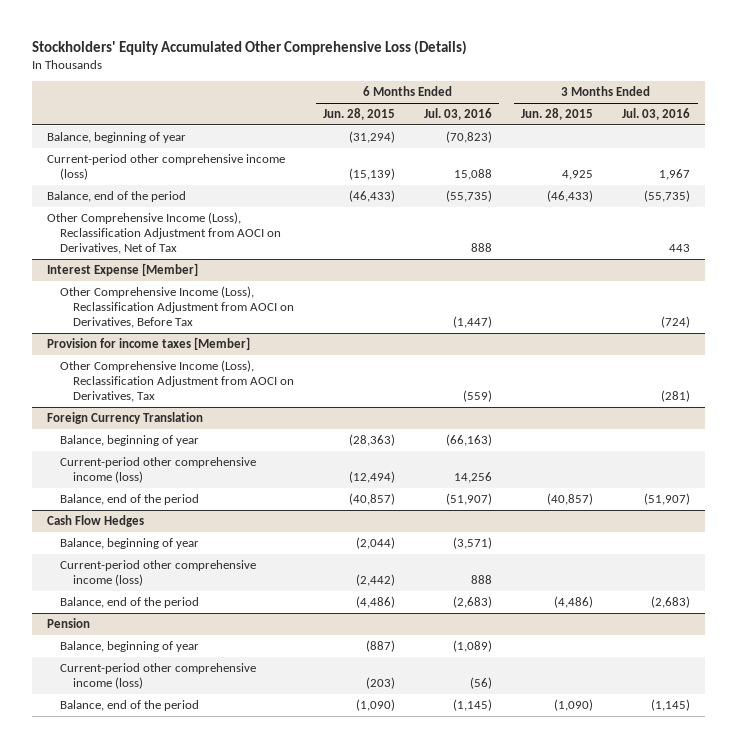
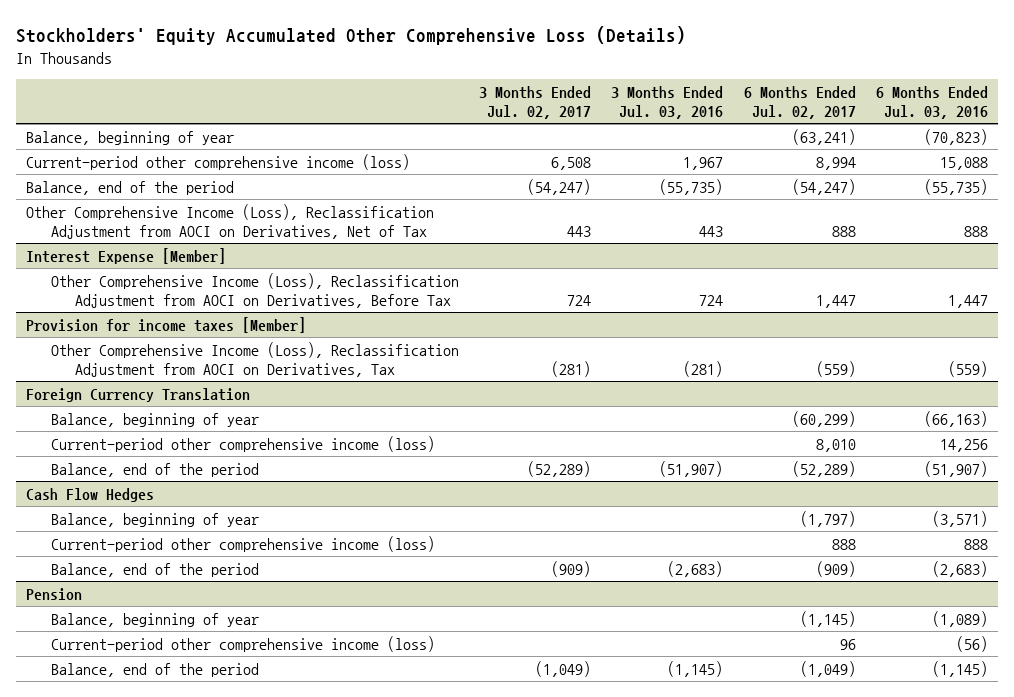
- | 6 Months Ended Jun. 28, 2015 | 6 Months Ended Jul. 03, 2016 | 3 Months Ended Jun. 28, 2015 | 3 Months Ended Jul. 03, 2016
+ | 3 Months Ended Jul. 02, 2017 | 3 Months Ended Jul. 03, 2016 | 6 Months Ended Jul. 02, 2017 | 6 Months Ended Jul. 03, 2016
@ Interest Expense [Member]
- Other Comprehensive Income (Loss), Reclassification Adjustment from AOCI on Derivatives, Before Tax | | (1,447) | | (724)
+ Other Comprehensive Income (Loss), Reclassification Adjustment from AOCI on Derivatives, Before Tax | 724 | 724 | 1,447 | 1,447

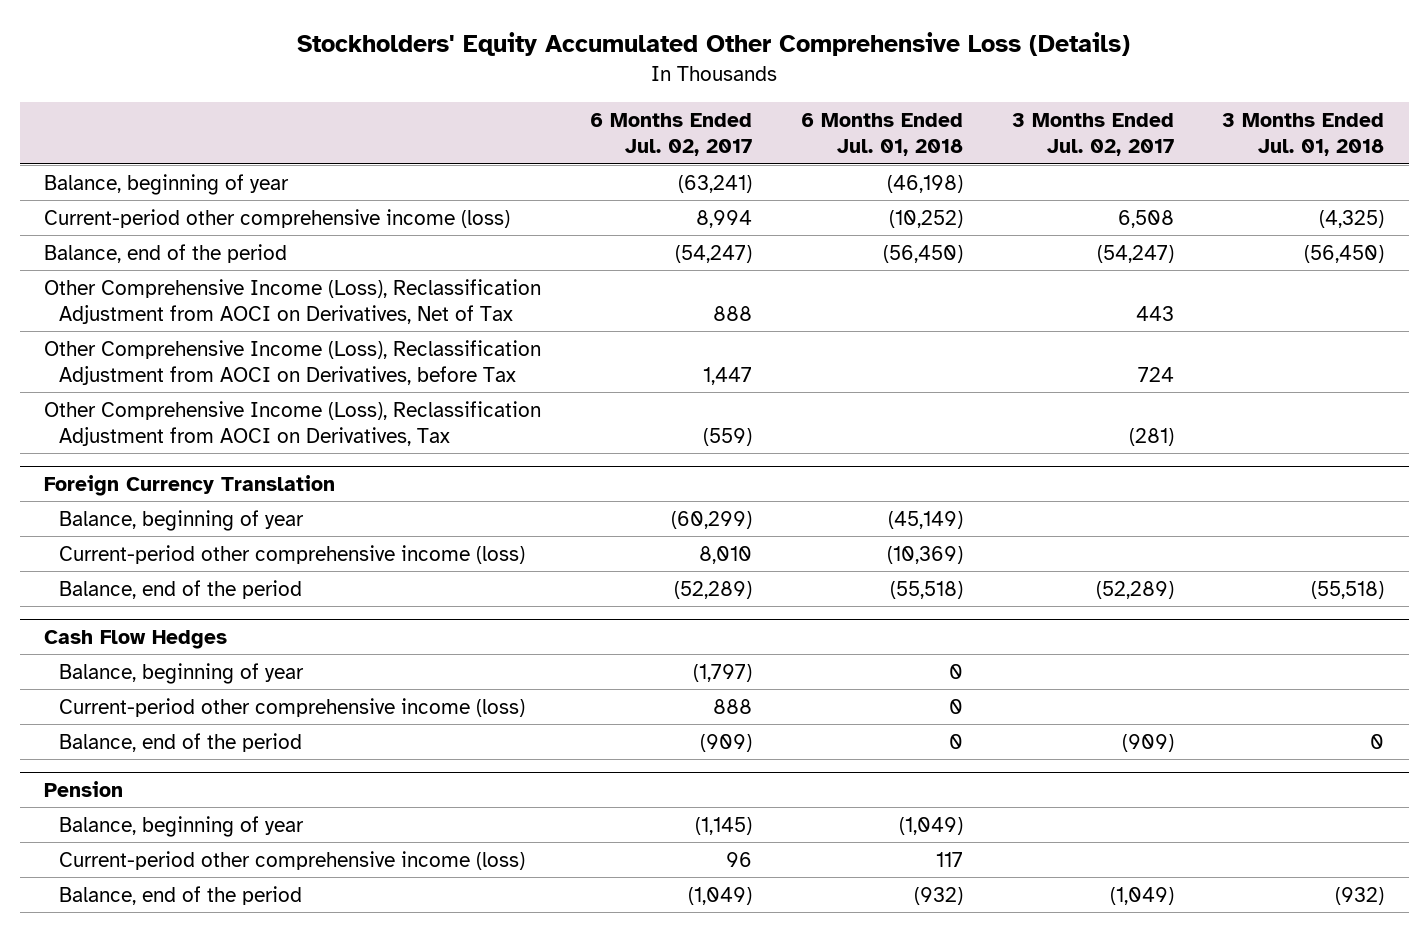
- | 3 Months Ended Jul. 02, 2017 | 3 Months Ended Jul. 03, 2016 | 6 Months Ended Jul. 02, 2017 | 6 Months Ended Jul. 03, 2016
+ | 6 Months Ended Jul. 02, 2017 | 6 Months Ended Jul. 01, 2018 | 3 Months Ended Jul. 02, 2017 | 3 Months Ended Jul. 01, 2018
- Interest Expense [Member]
- Other Comprehensive Income (Loss), Reclassification Adjustment from AOCI on Derivatives, Before Tax | 724 | 724 | 1,447 | 1,447
- Provision for income taxes [Member]
+ Other Comprehensive Income (Loss), Reclassification Adjustment from AOCI on Derivatives, before Tax | 1,447 | | 724 |

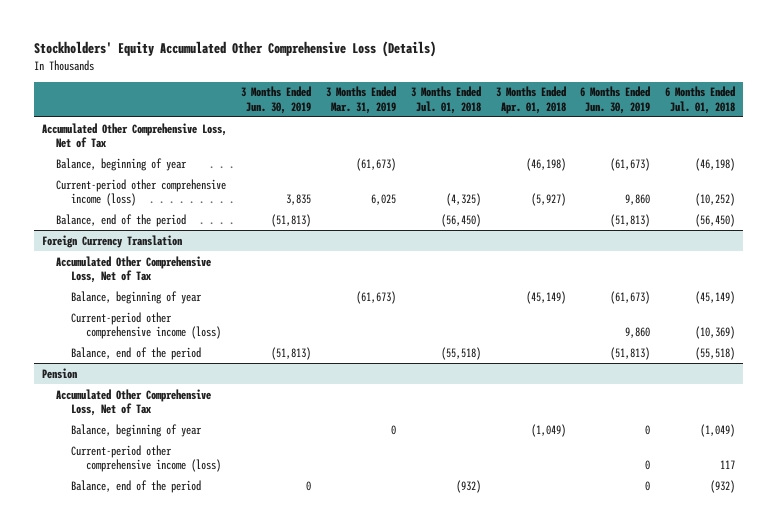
- | 6 Months Ended Jul. 02, 2017 | 6 Months Ended Jul. 01, 2018 | 3 Months Ended Jul. 02, 2017 | 3 Months Ended Jul. 01, 2018
+ | 3 Months Ended Jun. 30, 2019 | 3 Months Ended Mar. 31, 2019 | 3 Months Ended Jul. 01, 2018 | 3 Months Ended Apr. 01, 2018 | 6 Months Ended Jun. 30, 2019 | 6 Months Ended Jul. 01, 2018
+ Accumulated Other Comprehensive Loss, Net of Tax
- Other Comprehensive Income (Loss), Reclassification Adjustment from AOCI on Derivatives, Net of Tax | 888 | | 443 |
- Other Comprehensive Income (Loss), Reclassification Adjustment from AOCI on Derivatives, before Tax | 1,447 | | 724 |
- Other Comprehensive Income (Loss), Reclassification Adjustment from AOCI on Derivatives, Tax | (559) | | (281) |
@ Foreign Currency Translation
+ Accumulated Other Comprehensive Loss, Net of Tax
- Cash Flow Hedges
- Balance, beginning of year | (1,797) | 0 | |
- Current-period other comprehensive income (loss) | 888 | 0 | |
- Balance, end of the period | (909) | 0 | (909) | 0
@ Pension
+ Accumulated Other Comprehensive Loss, Net of Tax

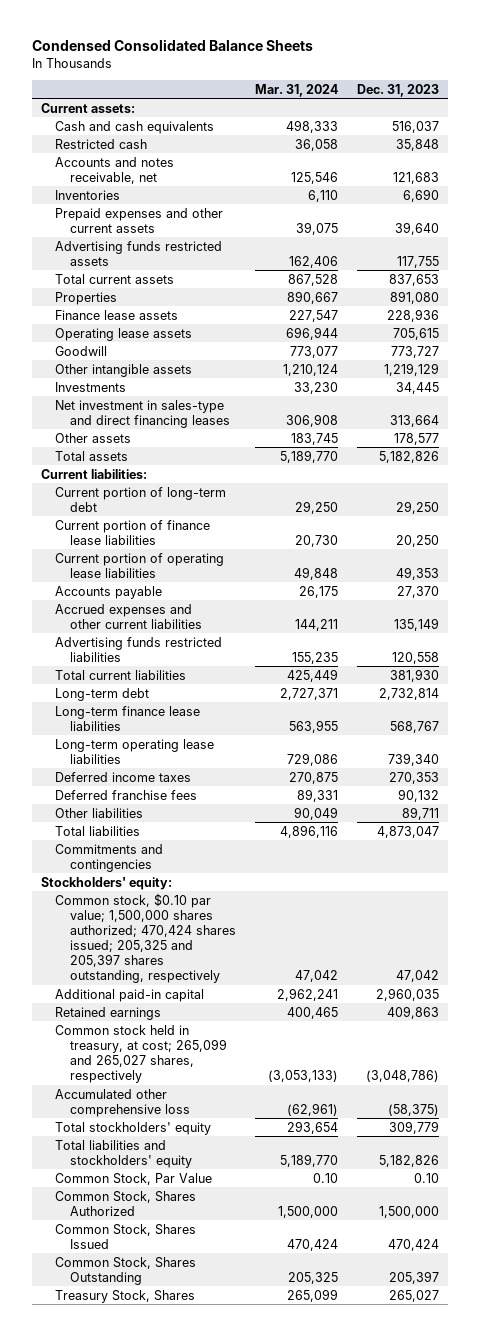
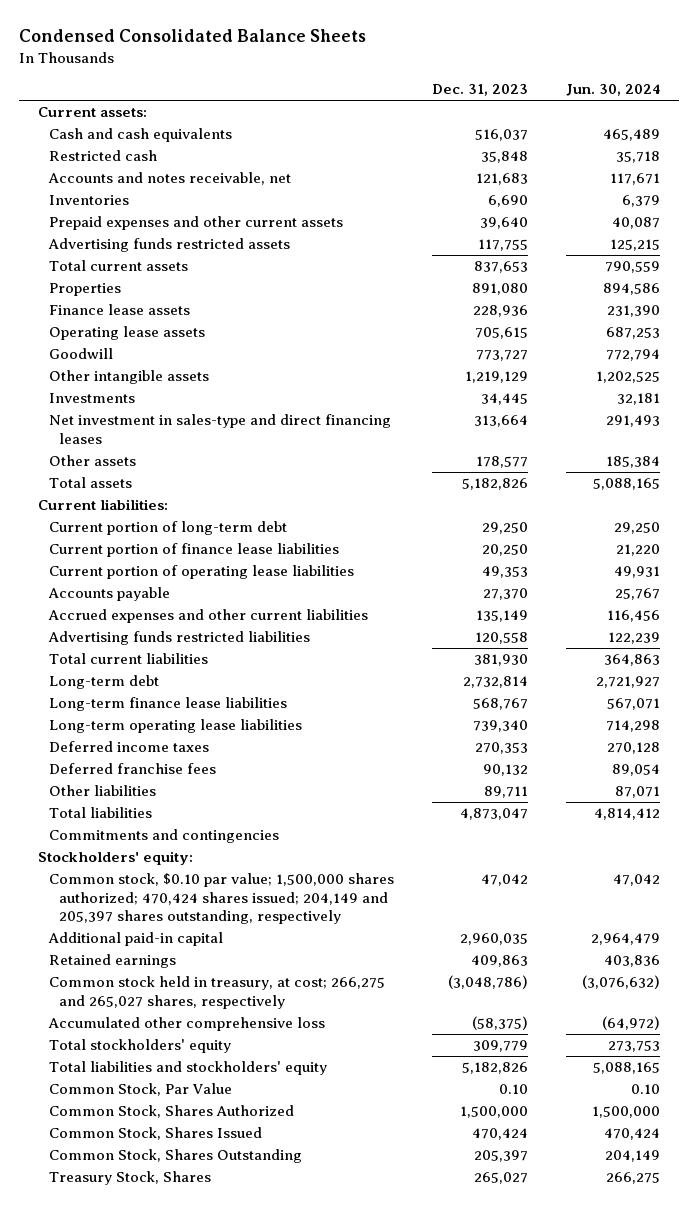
- | Mar. 31, 2024 | Dec. 31, 2023
+ | Dec. 31, 2023 | Jun. 30, 2024
- Common stock, $0.10 par value; 1,500,000 shares authorized; 470,424 shares issued; 205,325 and 205,397 shares outstanding, respectively | 47,042 | 47,042
+ Common stock, $0.10 par value; 1,500,000 shares authorized; 470,424 shares issued; 204,149 and 205,397 shares outstanding, respectively | 47,042 | 47,042
- Common stock held in treasury, at cost; 265,099 and 265,027 shares, respectively | (3,053,133) | (3,048,786)
+ Common stock held in treasury, at cost; 266,275 and 265,027 shares, respectively | (3,048,786) | (3,076,632)

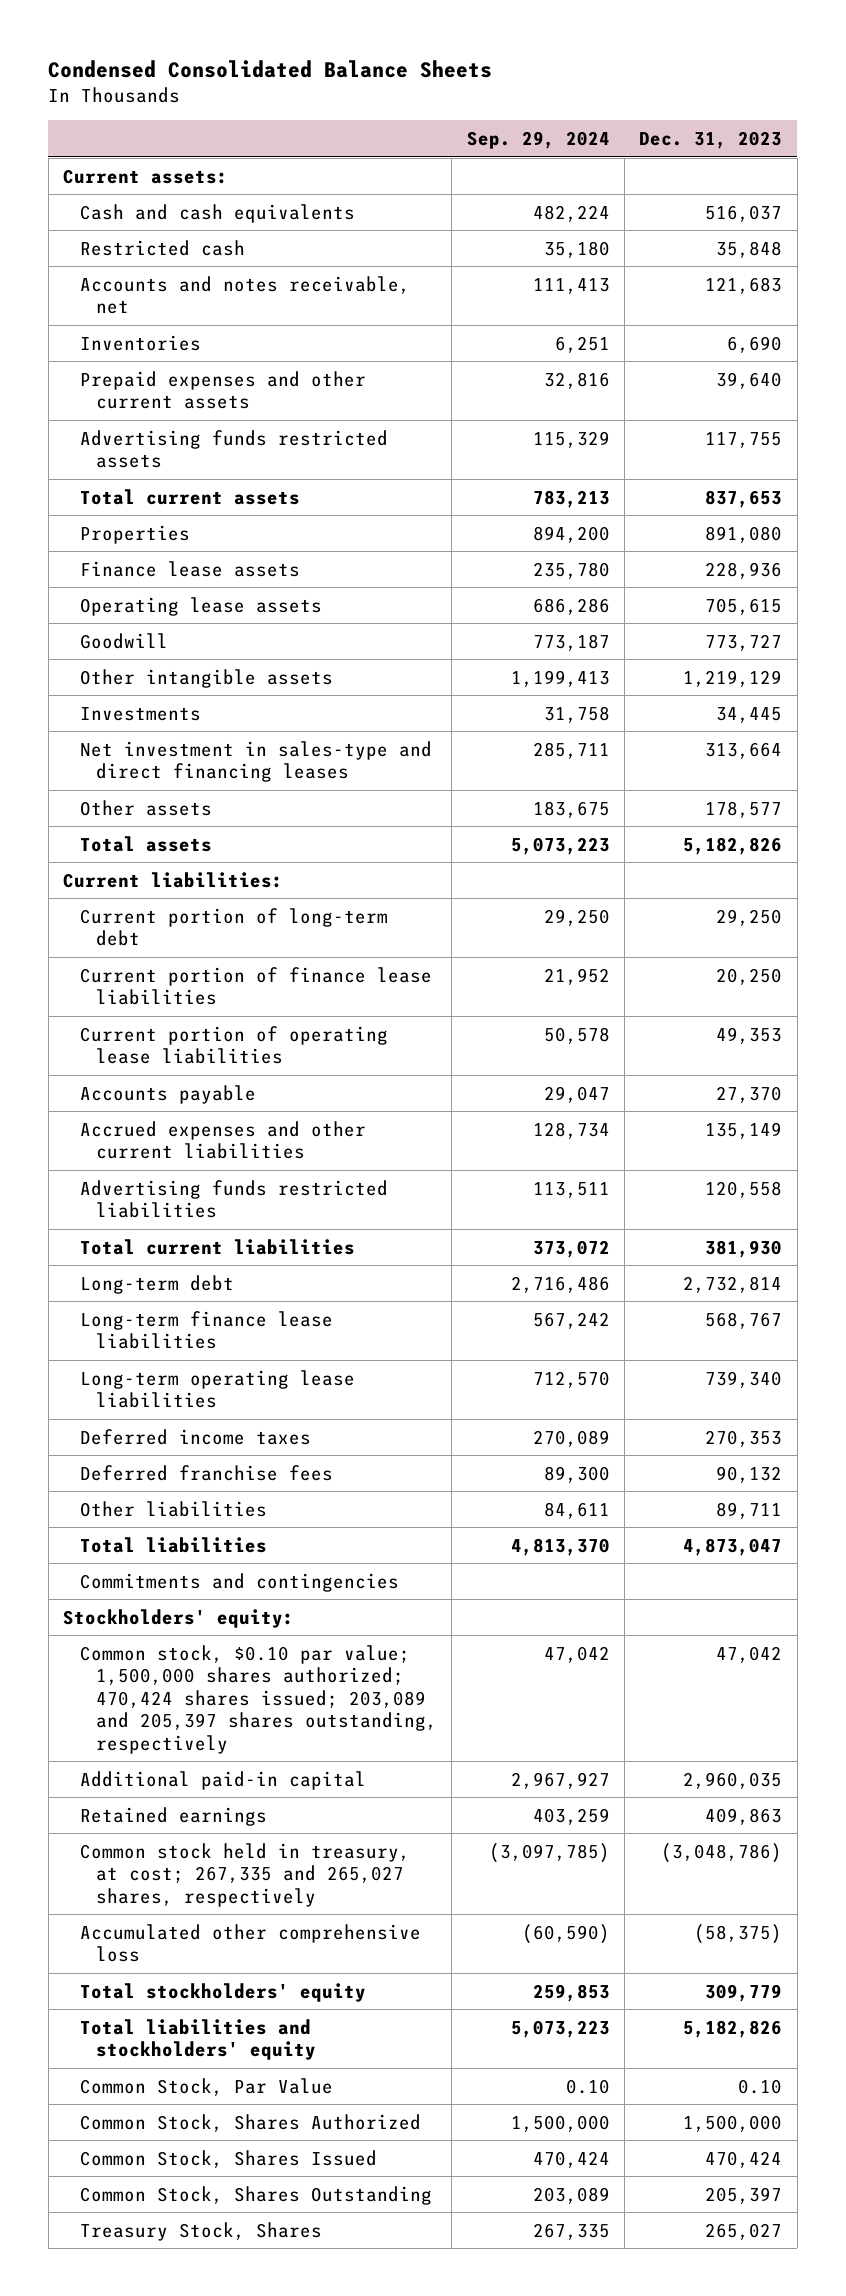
- | Dec. 31, 2023 | Jun. 30, 2024
+ | Sep. 29, 2024 | Dec. 31, 2023
- Common stock, $0.10 par value; 1,500,000 shares authorized; 470,424 shares issued; 204,149 and 205,397 shares outstanding, respectively | 47,042 | 47,042
+ Common stock, $0.10 par value; 1,500,000 shares authorized; 470,424 shares issued; 203,089 and 205,397 shares outstanding, respectively | 47,042 | 47,042
- Common stock held in treasury, at cost; 266,275 and 265,027 shares, respectively | (3,048,786) | (3,076,632)
+ Common stock held in treasury, at cost; 267,335 and 265,027 shares, respectively | (3,097,785) | (3,048,786)

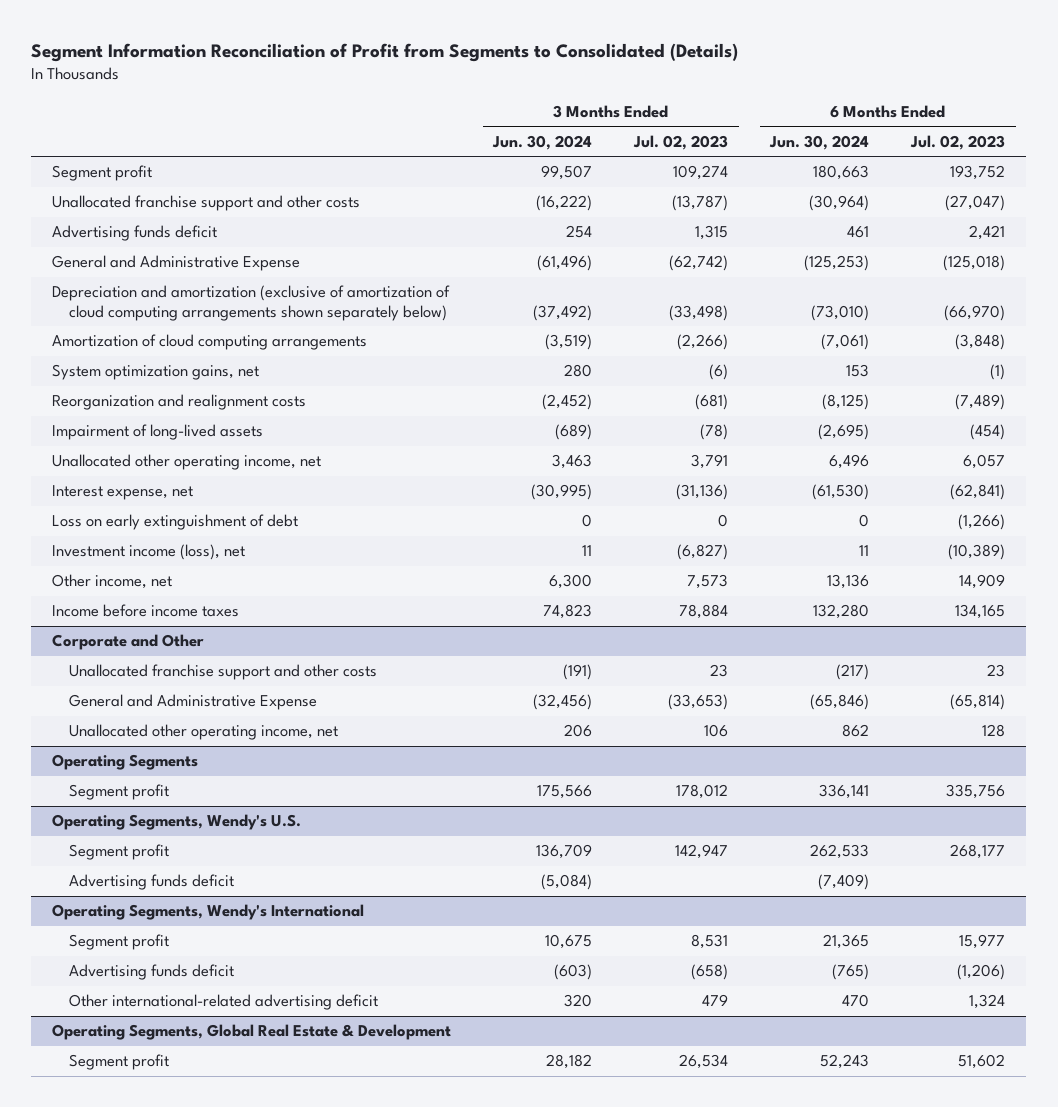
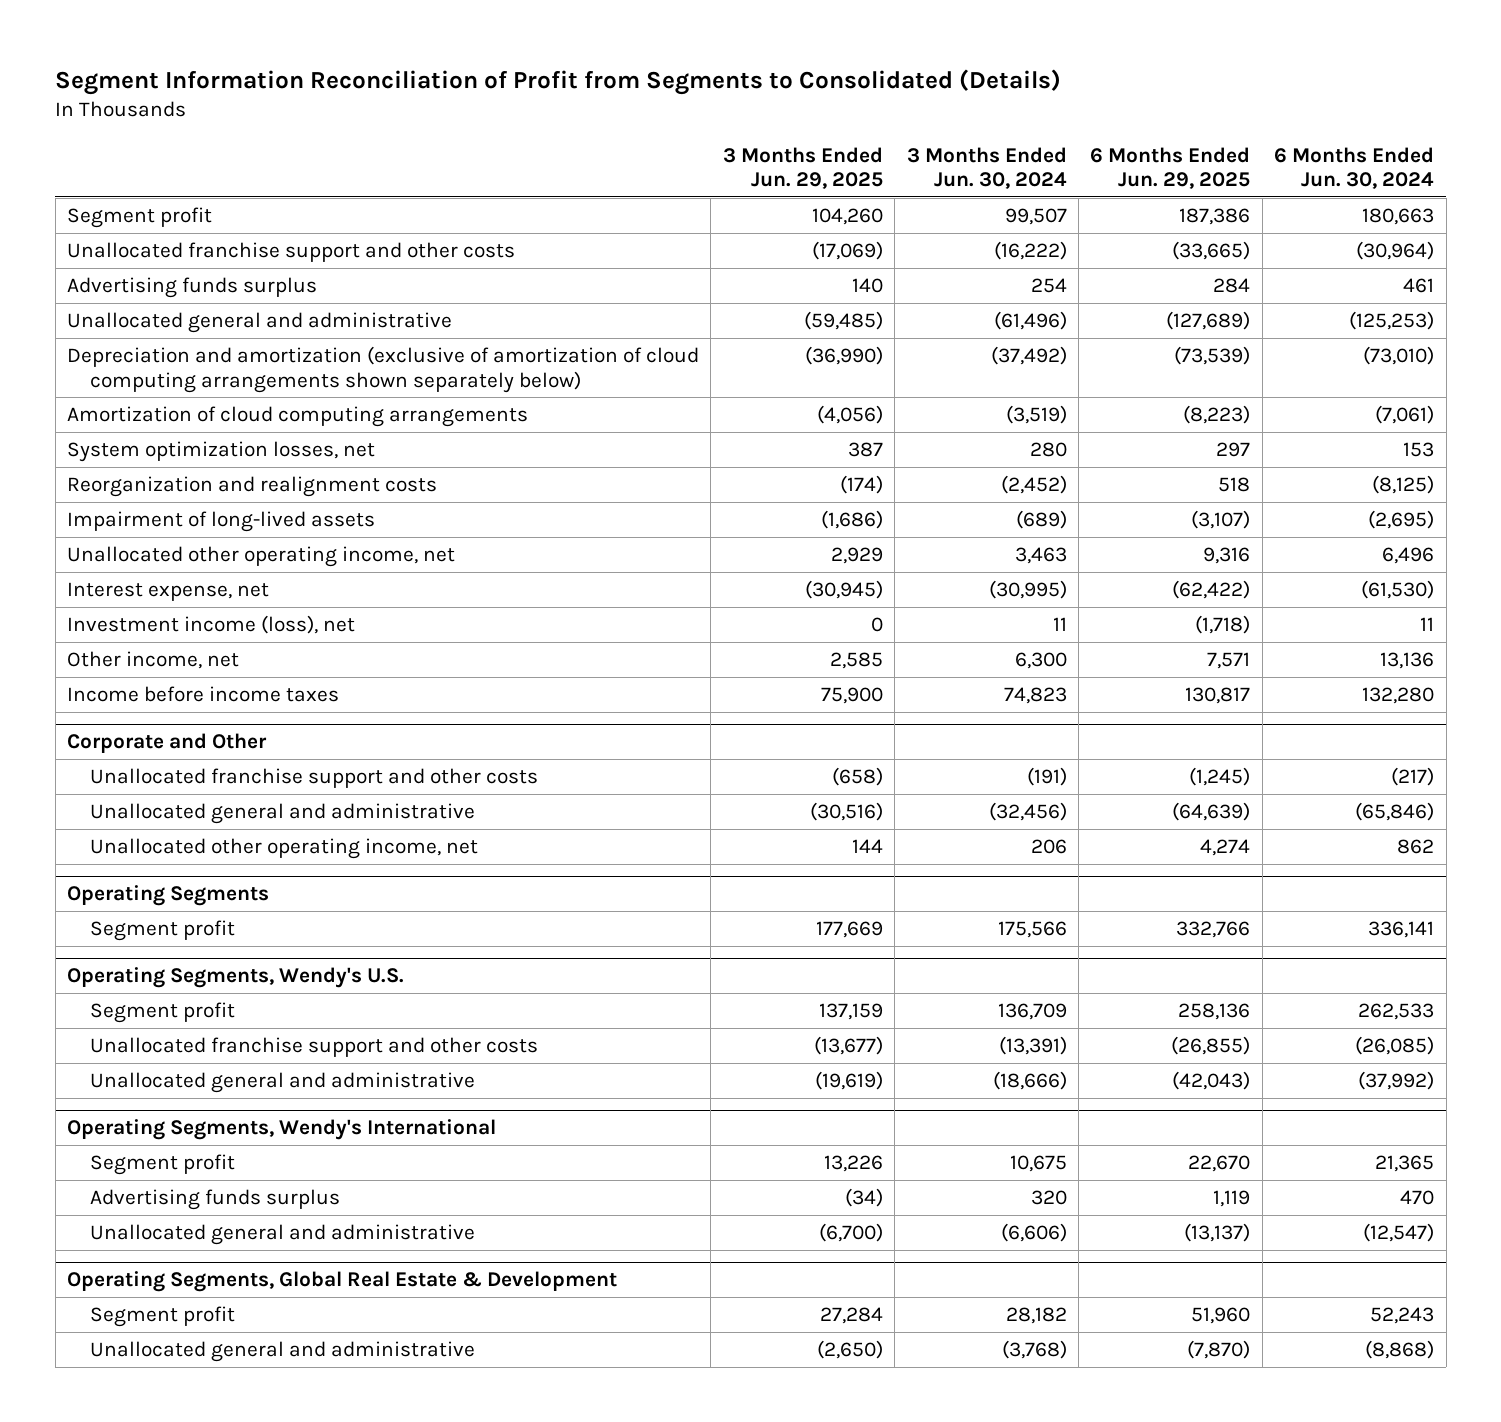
- | 3 Months Ended Jun. 30, 2024 | 3 Months Ended Jul. 02, 2023 | 6 Months Ended Jun. 30, 2024 | 6 Months Ended Jul. 02, 2023
+ | 3 Months Ended Jun. 29, 2025 | 3 Months Ended Jun. 30, 2024 | 6 Months Ended Jun. 29, 2025 | 6 Months Ended Jun. 30, 2024
- Advertising funds deficit | 254 | 1,315 | 461 | 2,421
- General and Administrative Expense | (61,496) | (62,742) | (125,253) | (125,018)
+ Advertising funds surplus | 140 | 254 | 284 | 461
+ Unallocated general and administrative | (59,485) | (61,496) | (127,689) | (125,253)
- System optimization gains, net | 280 | (6) | 153 | (1)
+ System optimization losses, net | 387 | 280 | 297 | 153
- Loss on early extinguishment of debt | 0 | 0 | 0 | (1,266)
@ Corporate and Other
- General and Administrative Expense | (32,456) | (33,653) | (65,846) | (65,814)
+ Unallocated general and administrative | (30,516) | (32,456) | (64,639) | (65,846)
@ Operating Segments, Wendy's U.S.
- Advertising funds deficit | (5,084) | | (7,409) |
+ Unallocated franchise support and other costs | (13,677) | (13,391) | (26,855) | (26,085)
+ Unallocated general and administrative | (19,619) | (18,666) | (42,043) | (37,992)
@ Operating Segments, Wendy's International
- Advertising funds deficit | (603) | (658) | (765) | (1,206)
- Other international-related advertising deficit | 320 | 479 | 470 | 1,324
+ Advertising funds surplus | (34) | 320 | 1,119 | 470
+ Unallocated general and administrative | (6,700) | (6,606) | (13,137) | (12,547)
@ Operating Segments, Global Real Estate & Development
+ Unallocated general and administrative | (2,650) | (3,768) | (7,870) | (8,868)

